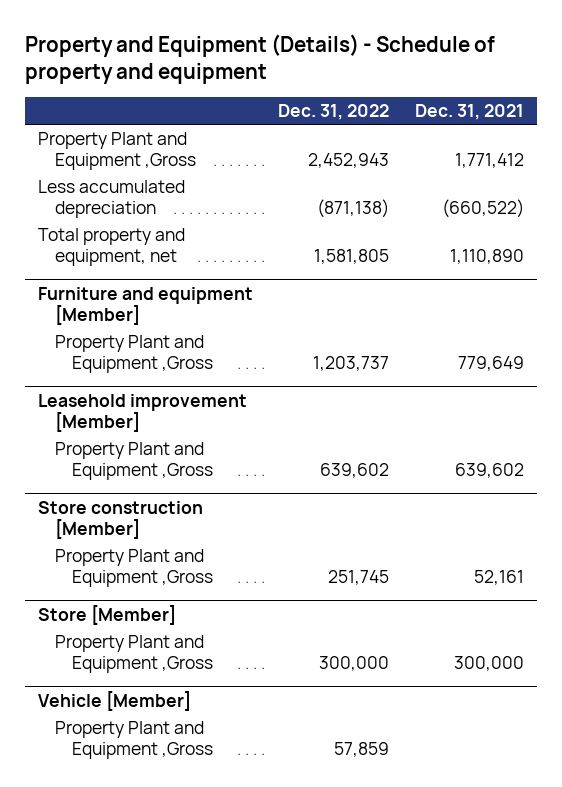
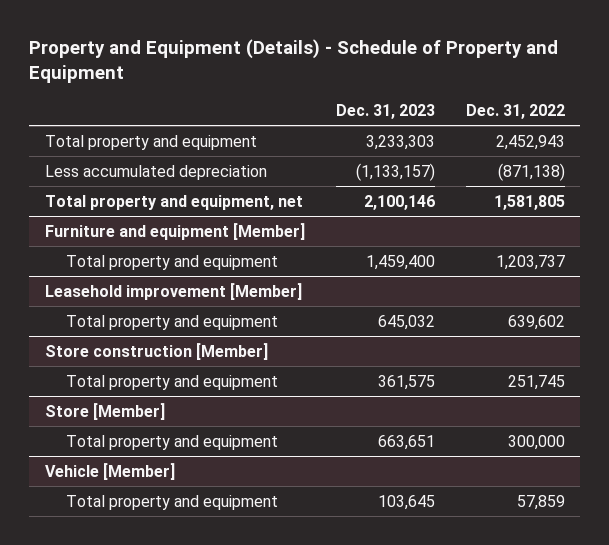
- Property and Equipment (Details) - Schedule of property and equipment
+ Property and Equipment (Details) - Schedule of Property and Equipment
- | Dec. 31, 2022 | Dec. 31, 2021
+ | Dec. 31, 2023 | Dec. 31, 2022
- Property Plant and Equipment ,Gross | 2,452,943 | 1,771,412
+ Total property and equipment | 3,233,303 | 2,452,943
@ Furniture and equipment [Member]
- Property Plant and Equipment ,Gross | 1,203,737 | 779,649
+ Total property and equipment | 1,459,400 | 1,203,737
@ Leasehold improvement [Member]
- Property Plant and Equipment ,Gross | 639,602 | 639,602
+ Total property and equipment | 645,032 | 639,602
@ Store construction [Member]
- Property Plant and Equipment ,Gross | 251,745 | 52,161
+ Total property and equipment | 361,575 | 251,745
@ Store [Member]
- Property Plant and Equipment ,Gross | 300,000 | 300,000
+ Total property and equipment | 663,651 | 300,000
@ Vehicle [Member]
- Property Plant and Equipment ,Gross | 57,859 |
+ Total property and equipment | 103,645 | 57,859

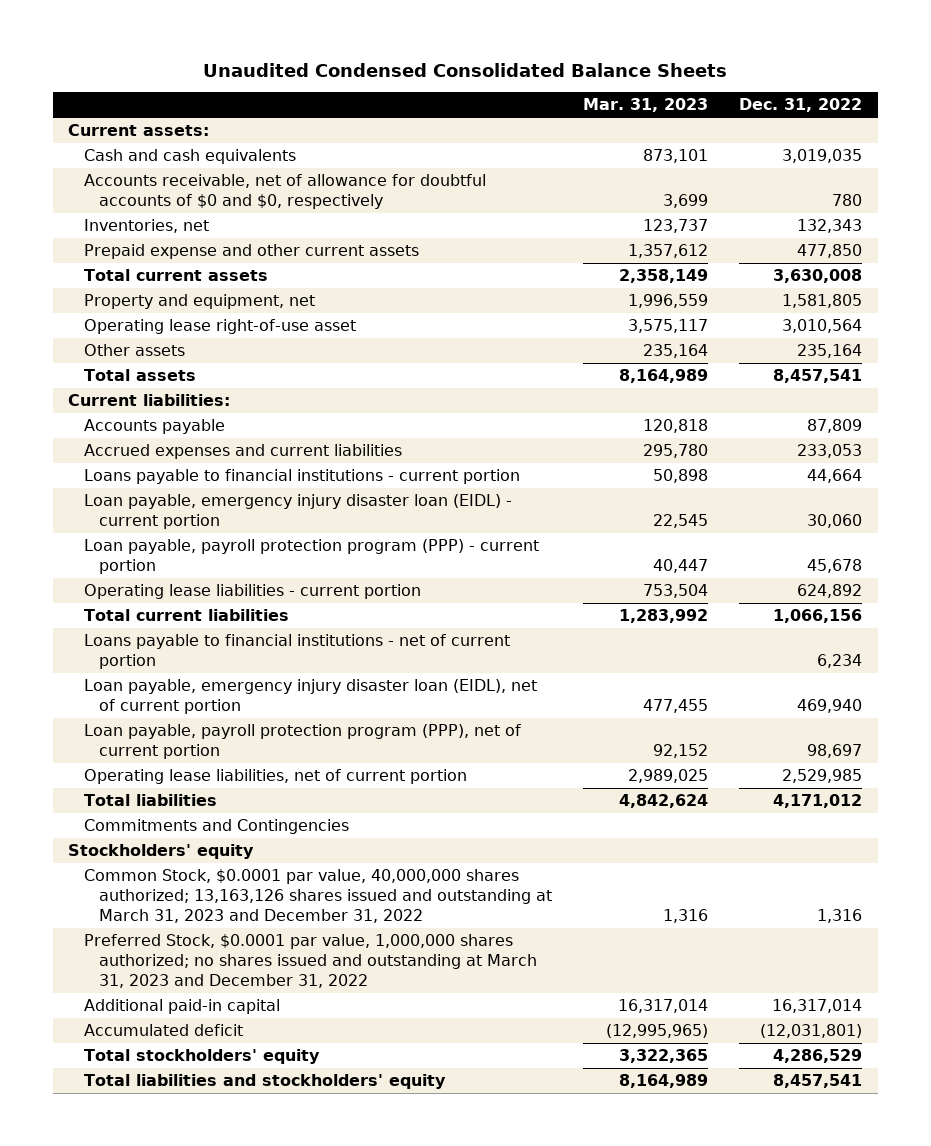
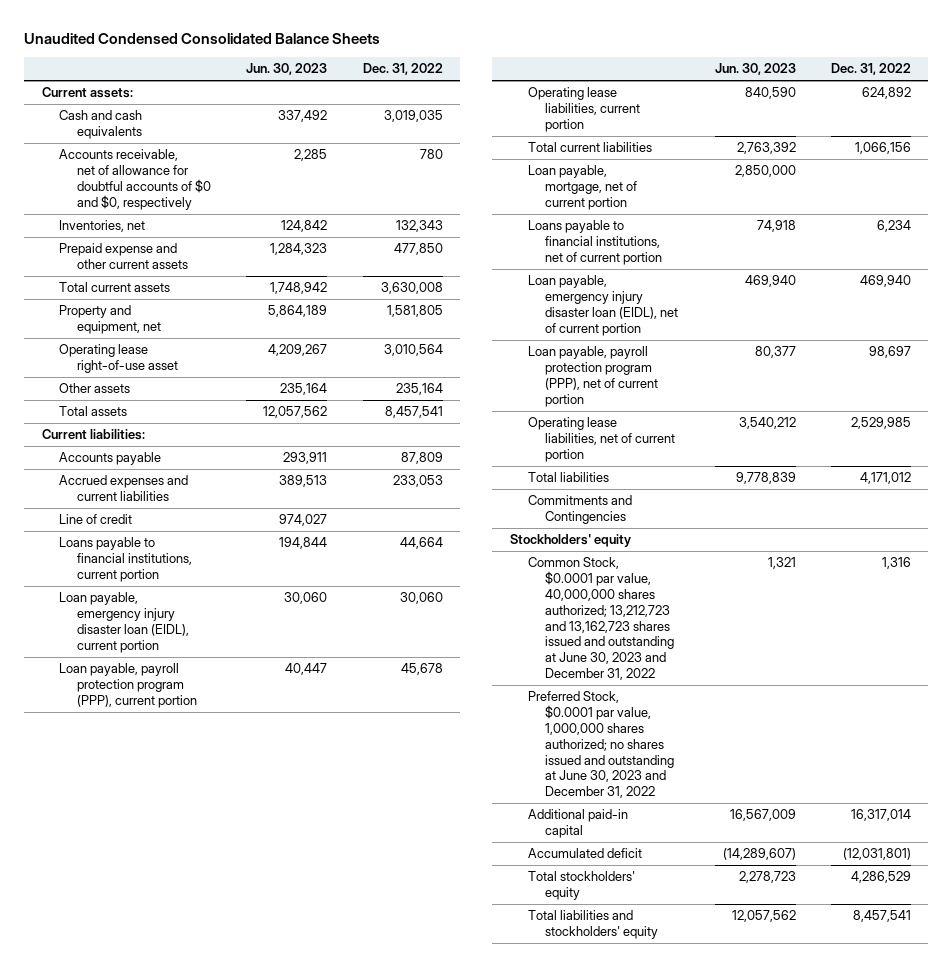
- | Mar. 31, 2023 | Dec. 31, 2022
+ | Jun. 30, 2023 | Dec. 31, 2022
- Loans payable to financial institutions - current portion | 50,898 | 44,664
- Loan payable, emergency injury disaster loan (EIDL) - current portion | 22,545 | 30,060
- Loan payable, payroll protection program (PPP) - current portion | 40,447 | 45,678
- Operating lease liabilities - current portion | 753,504 | 624,892
+ Line of credit | 974,027 |
+ Loans payable to financial institutions, current portion | 194,844 | 44,664
+ Loan payable, emergency injury disaster loan (EIDL), current portion | 30,060 | 30,060
+ Loan payable, payroll protection program (PPP), current portion | 40,447 | 45,678
+ Operating lease liabilities, current portion | 840,590 | 624,892
- Loans payable to financial institutions - net of current portion | | 6,234
+ Loan payable, mortgage, net of current portion | 2,850,000 |
+ Loans payable to financial institutions, net of current portion | 74,918 | 6,234
- Common Stock, $0.0001 par value, 40,000,000 shares authorized; 13,163,126 shares issued and outstanding at March 31, 2023 and December 31, 2022 | 1,316 | 1,316
- Preferred Stock, $0.0001 par value, 1,000,000 shares authorized; no shares issued and outstanding at March 31, 2023 and December 31, 2022
+ Common Stock, $0.0001 par value, 40,000,000 shares authorized; 13,212,723 and 13,162,723 shares issued and outstanding at June 30, 2023 and December 31, 2022 | 1,321 | 1,316
+ Preferred Stock, $0.0001 par value, 1,000,000 shares authorized; no shares issued and outstanding at June 30, 2023 and December 31, 2022

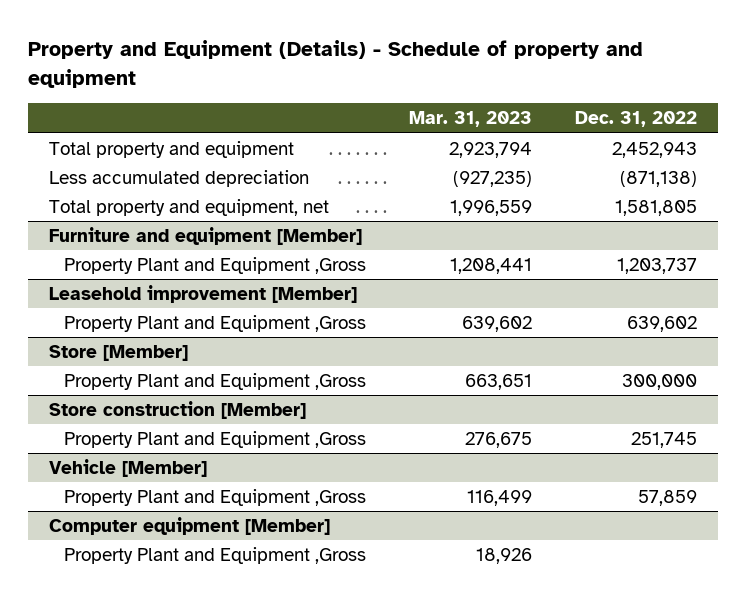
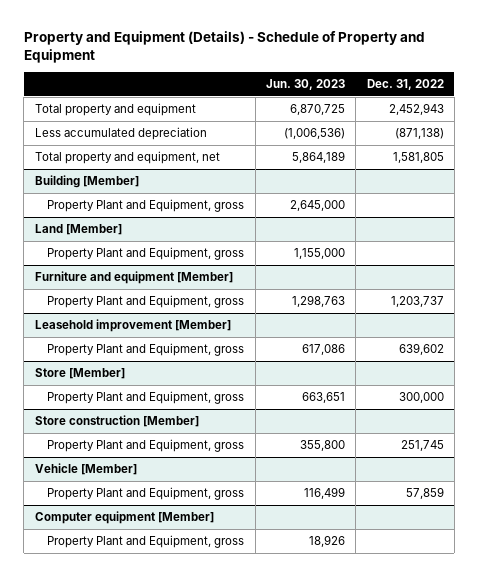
- Property and Equipment (Details) - Schedule of property and equipment
+ Property and Equipment (Details) - Schedule of Property and Equipment
- | Mar. 31, 2023 | Dec. 31, 2022
+ | Jun. 30, 2023 | Dec. 31, 2022
+ Building [Member]
+ Property Plant and Equipment, gross | 2,645,000 |
+ Land [Member]
+ Property Plant and Equipment, gross | 1,155,000 |
@ Furniture and equipment [Member]
- Property Plant and Equipment ,Gross | 1,208,441 | 1,203,737
+ Property Plant and Equipment, gross | 1,298,763 | 1,203,737
@ Leasehold improvement [Member]
- Property Plant and Equipment ,Gross | 639,602 | 639,602
+ Property Plant and Equipment, gross | 617,086 | 639,602
@ Store [Member]
- Property Plant and Equipment ,Gross | 663,651 | 300,000
+ Property Plant and Equipment, gross | 663,651 | 300,000
@ Store construction [Member]
- Property Plant and Equipment ,Gross | 276,675 | 251,745
+ Property Plant and Equipment, gross | 355,800 | 251,745
@ Vehicle [Member]
- Property Plant and Equipment ,Gross | 116,499 | 57,859
+ Property Plant and Equipment, gross | 116,499 | 57,859
@ Computer equipment [Member]
- Property Plant and Equipment ,Gross | 18,926 |
+ Property Plant and Equipment, gross | 18,926 |

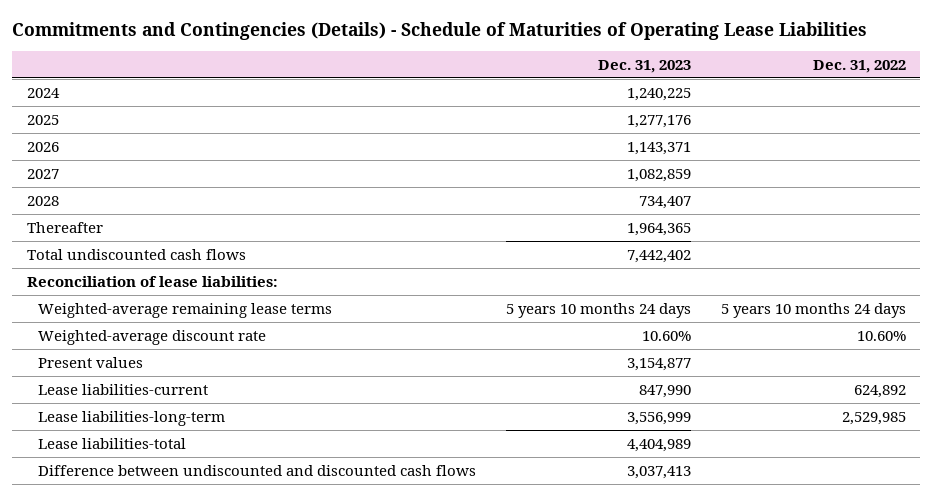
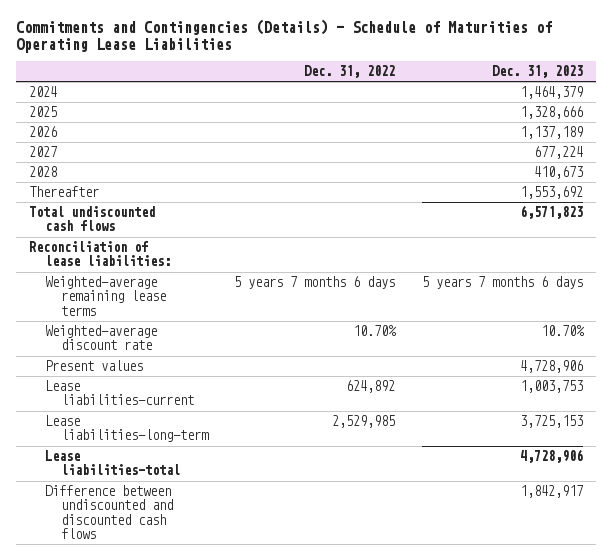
- | Dec. 31, 2023 | Dec. 31, 2022
+ | Dec. 31, 2022 | Dec. 31, 2023
- 2024 | 1,240,225 |
- 2025 | 1,277,176 |
- 2026 | 1,143,371 |
- 2027 | 1,082,859 |
- 2028 | 734,407 |
- Thereafter | 1,964,365 |
- Total undiscounted cash flows | 7,442,402 |
+ 2024 | | 1,464,379
+ 2025 | | 1,328,666
+ 2026 | | 1,137,189
+ 2027 | | 677,224
+ 2028 | | 410,673
+ Thereafter | | 1,553,692
+ Total undiscounted cash flows | | 6,571,823
- Weighted-average remaining lease terms | 5 years 10 months 24 days | 5 years 10 months 24 days
- Weighted-average discount rate | 10.60% | 10.60%
- Present values | 3,154,877 |
- Lease liabilities-current | 847,990 | 624,892
- Lease liabilities-long-term | 3,556,999 | 2,529,985
- Lease liabilities-total | 4,404,989 |
- Difference between undiscounted and discounted cash flows | 3,037,413 |
+ Weighted-average remaining lease terms | 5 years 7 months 6 days | 5 years 7 months 6 days
+ Weighted-average discount rate | 10.70% | 10.70%
+ Present values | | 4,728,906
+ Lease liabilities-current | 624,892 | 1,003,753
+ Lease liabilities-long-term | 2,529,985 | 3,725,153
+ Lease liabilities-total | | 4,728,906
+ Difference between undiscounted and discounted cash flows | | 1,842,917

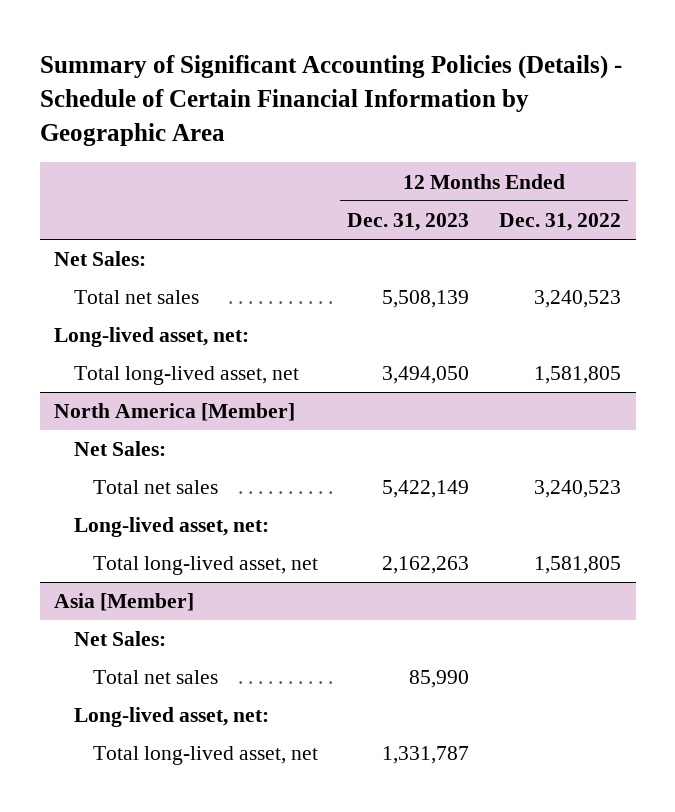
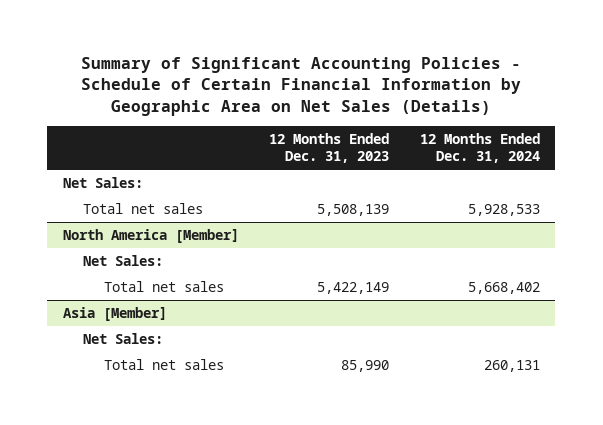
- Summary of Significant Accounting Policies (Details) - Schedule of Certain Financial Information by Geographic Area
+ Summary of Significant Accounting Policies - Schedule of Certain Financial Information by Geographic Area on Net Sales (Details)
- | 12 Months Ended Dec. 31, 2023 | 12 Months Ended Dec. 31, 2022
+ | 12 Months Ended Dec. 31, 2023 | 12 Months Ended Dec. 31, 2024
- Long-lived asset, net:
- Total long-lived asset, net | 3,494,050 | 1,581,805
@ North America [Member]
- Long-lived asset, net:
- Total long-lived asset, net | 2,162,263 | 1,581,805
@ Asia [Member]
- Long-lived asset, net:
- Total long-lived asset, net | 1,331,787 |

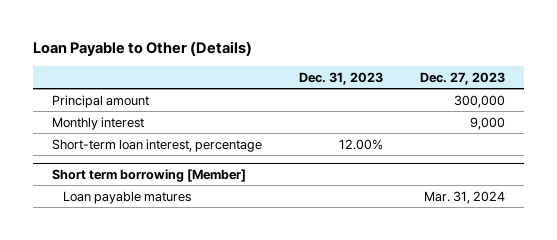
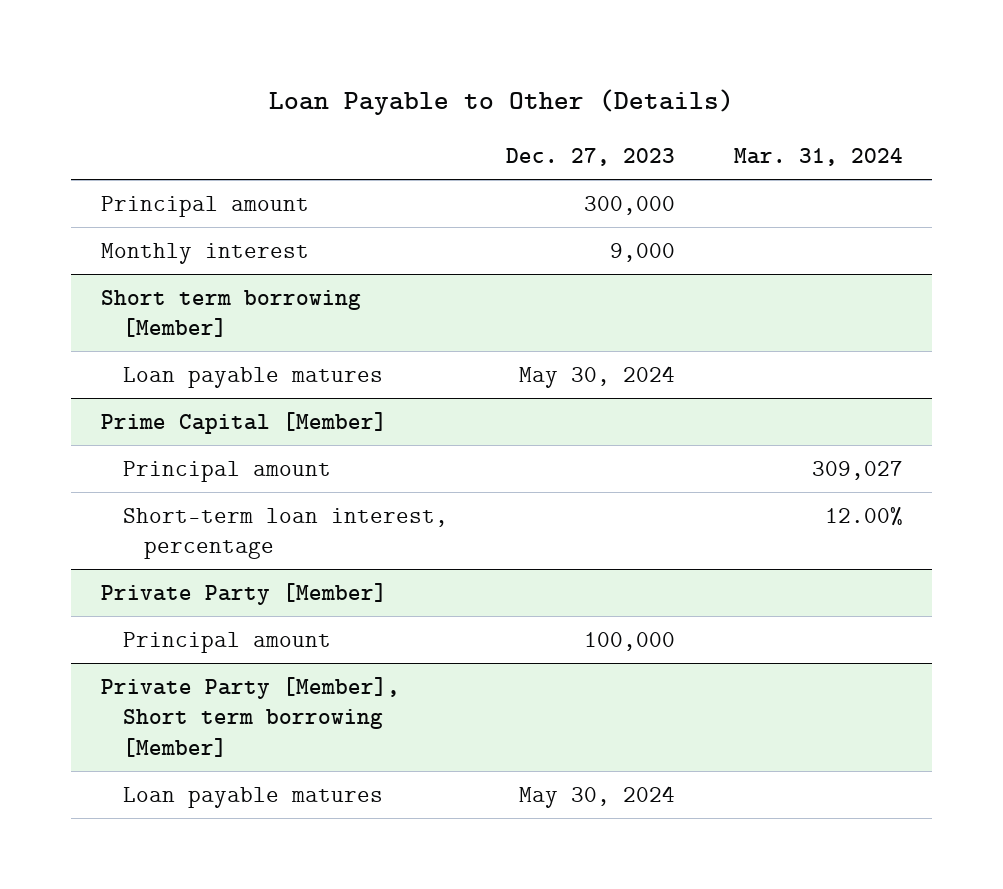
- | Dec. 31, 2023 | Dec. 27, 2023
+ | Dec. 27, 2023 | Mar. 31, 2024
- Short-term loan interest, percentage | 12.00% |
@ Short term borrowing [Member]
- Loan payable matures | | Mar. 31, 2024
+ Loan payable matures | May 30, 2024 |
+ Prime Capital [Member]
+ Principal amount | | 309,027
+ Short-term loan interest, percentage | | 12.00%
+ Private Party [Member]
+ Principal amount | 100,000 |
+ Private Party [Member], Short term borrowing [Member]
+ Loan payable matures | May 30, 2024 |

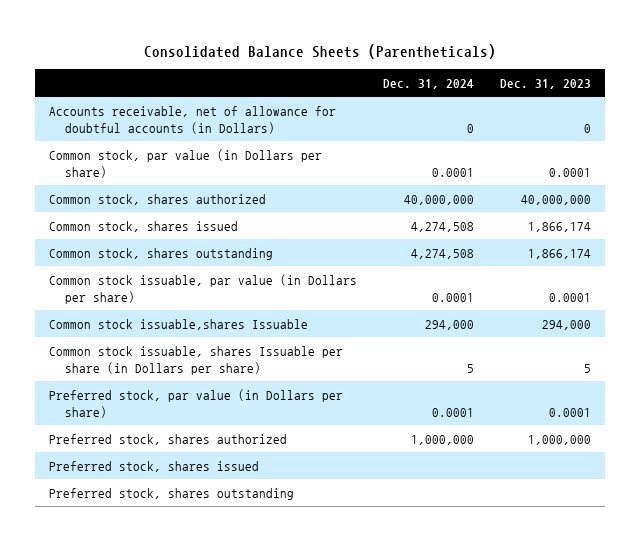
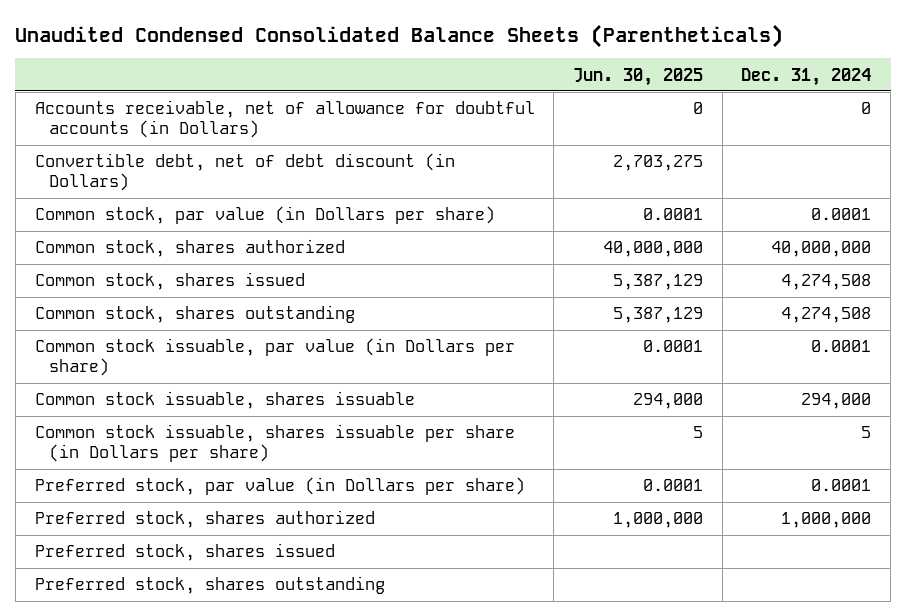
- Consolidated Balance Sheets (Parentheticals)
+ Unaudited Condensed Consolidated Balance Sheets (Parentheticals)
- | Dec. 31, 2024 | Dec. 31, 2023
+ | Jun. 30, 2025 | Dec. 31, 2024
+ Convertible debt, net of debt discount (in Dollars) | 2,703,275 |
- Common stock issuable,shares Issuable | 294,000 | 294,000
- Common stock issuable, shares Issuable per share (in Dollars per share) | 5 | 5
+ Common stock issuable, shares issuable | 294,000 | 294,000
+ Common stock issuable, shares issuable per share (in Dollars per share) | 5 | 5

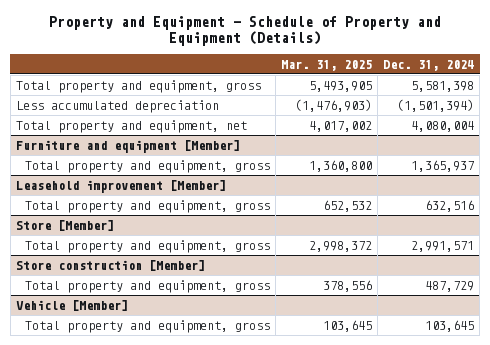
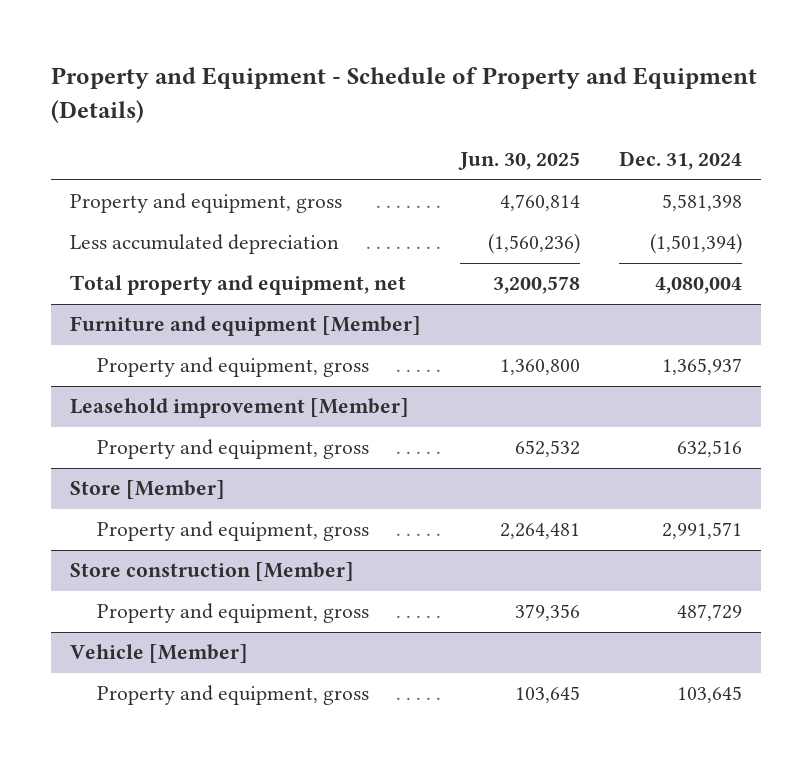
- | Mar. 31, 2025 | Dec. 31, 2024
+ | Jun. 30, 2025 | Dec. 31, 2024
- Total property and equipment, gross | 5,493,905 | 5,581,398
+ Property and equipment, gross | 4,760,814 | 5,581,398
@ Furniture and equipment [Member]
- Total property and equipment, gross | 1,360,800 | 1,365,937
+ Property and equipment, gross | 1,360,800 | 1,365,937
@ Leasehold improvement [Member]
- Total property and equipment, gross | 652,532 | 632,516
+ Property and equipment, gross | 652,532 | 632,516
@ Store [Member]
- Total property and equipment, gross | 2,998,372 | 2,991,571
+ Property and equipment, gross | 2,264,481 | 2,991,571
@ Store construction [Member]
- Total property and equipment, gross | 378,556 | 487,729
+ Property and equipment, gross | 379,356 | 487,729
@ Vehicle [Member]
- Total property and equipment, gross | 103,645 | 103,645
+ Property and equipment, gross | 103,645 | 103,645

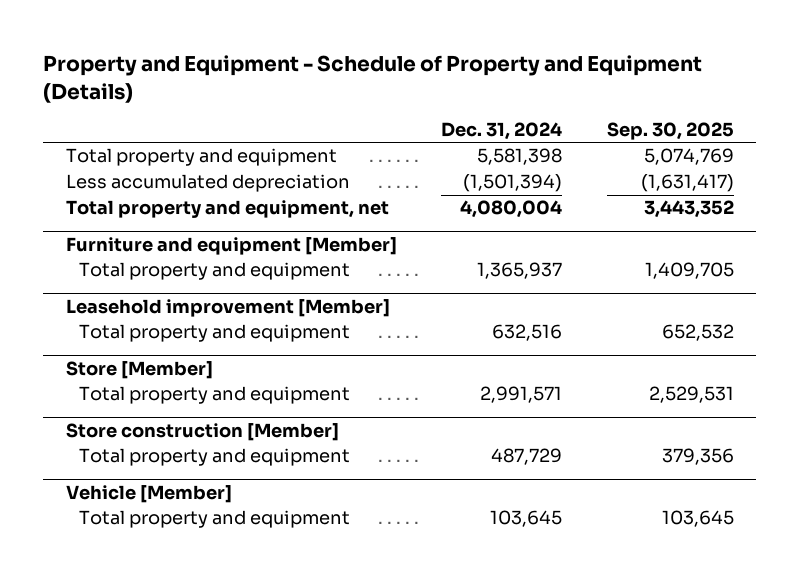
- | Jun. 30, 2025 | Dec. 31, 2024
+ | Dec. 31, 2024 | Sep. 30, 2025
- Property and equipment, gross | 4,760,814 | 5,581,398
+ Total property and equipment | 5,581,398 | 5,074,769
@ Furniture and equipment [Member]
- Property and equipment, gross | 1,360,800 | 1,365,937
+ Total property and equipment | 1,365,937 | 1,409,705
@ Leasehold improvement [Member]
- Property and equipment, gross | 652,532 | 632,516
+ Total property and equipment | 632,516 | 652,532
@ Store [Member]
- Property and equipment, gross | 2,264,481 | 2,991,571
+ Total property and equipment | 2,991,571 | 2,529,531
@ Store construction [Member]
- Property and equipment, gross | 379,356 | 487,729
+ Total property and equipment | 487,729 | 379,356
@ Vehicle [Member]
- Property and equipment, gross | 103,645 | 103,645
+ Total property and equipment | 103,645 | 103,645

